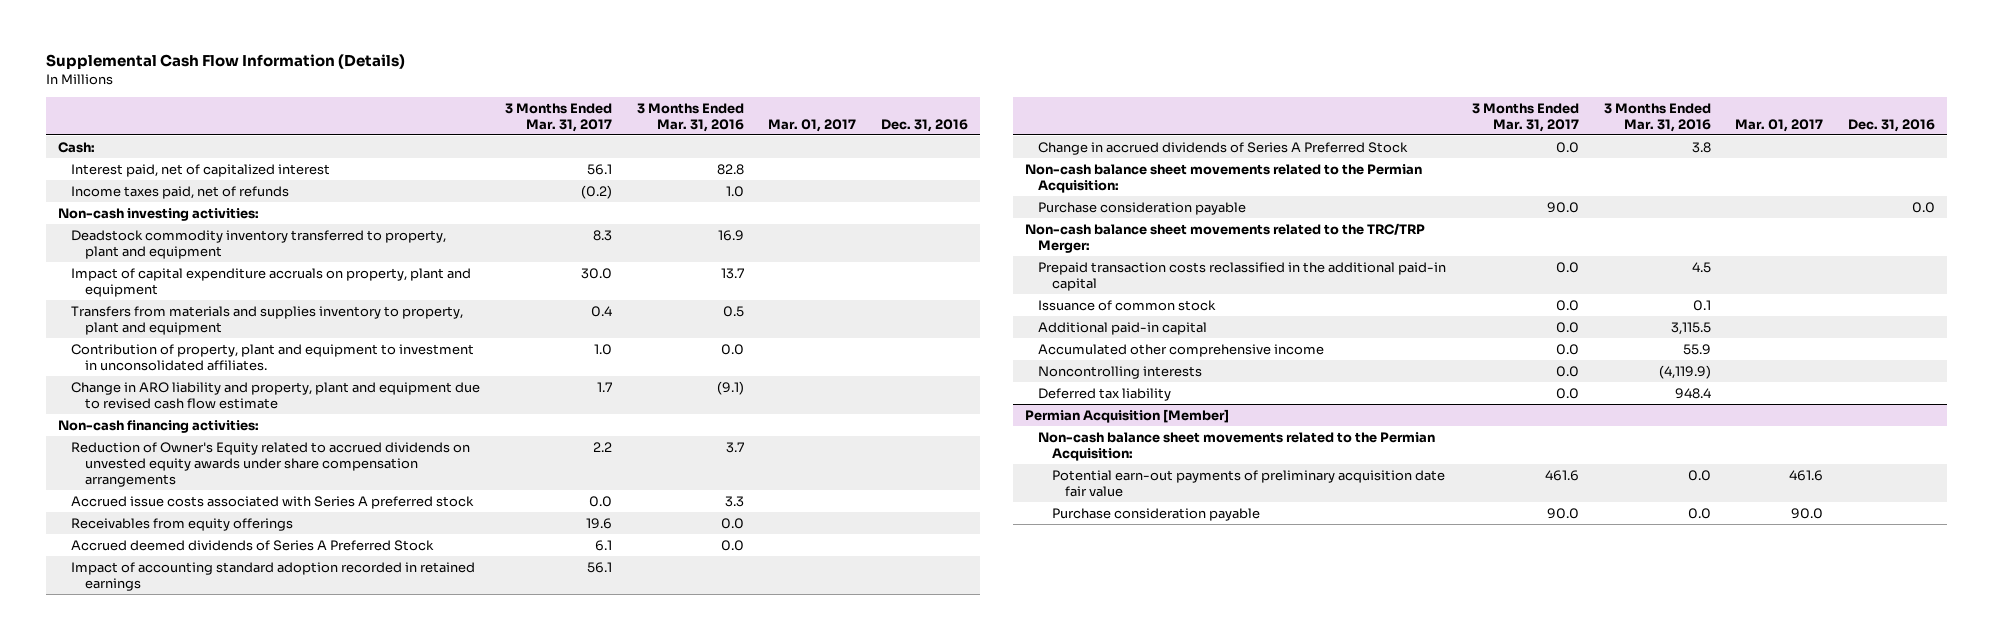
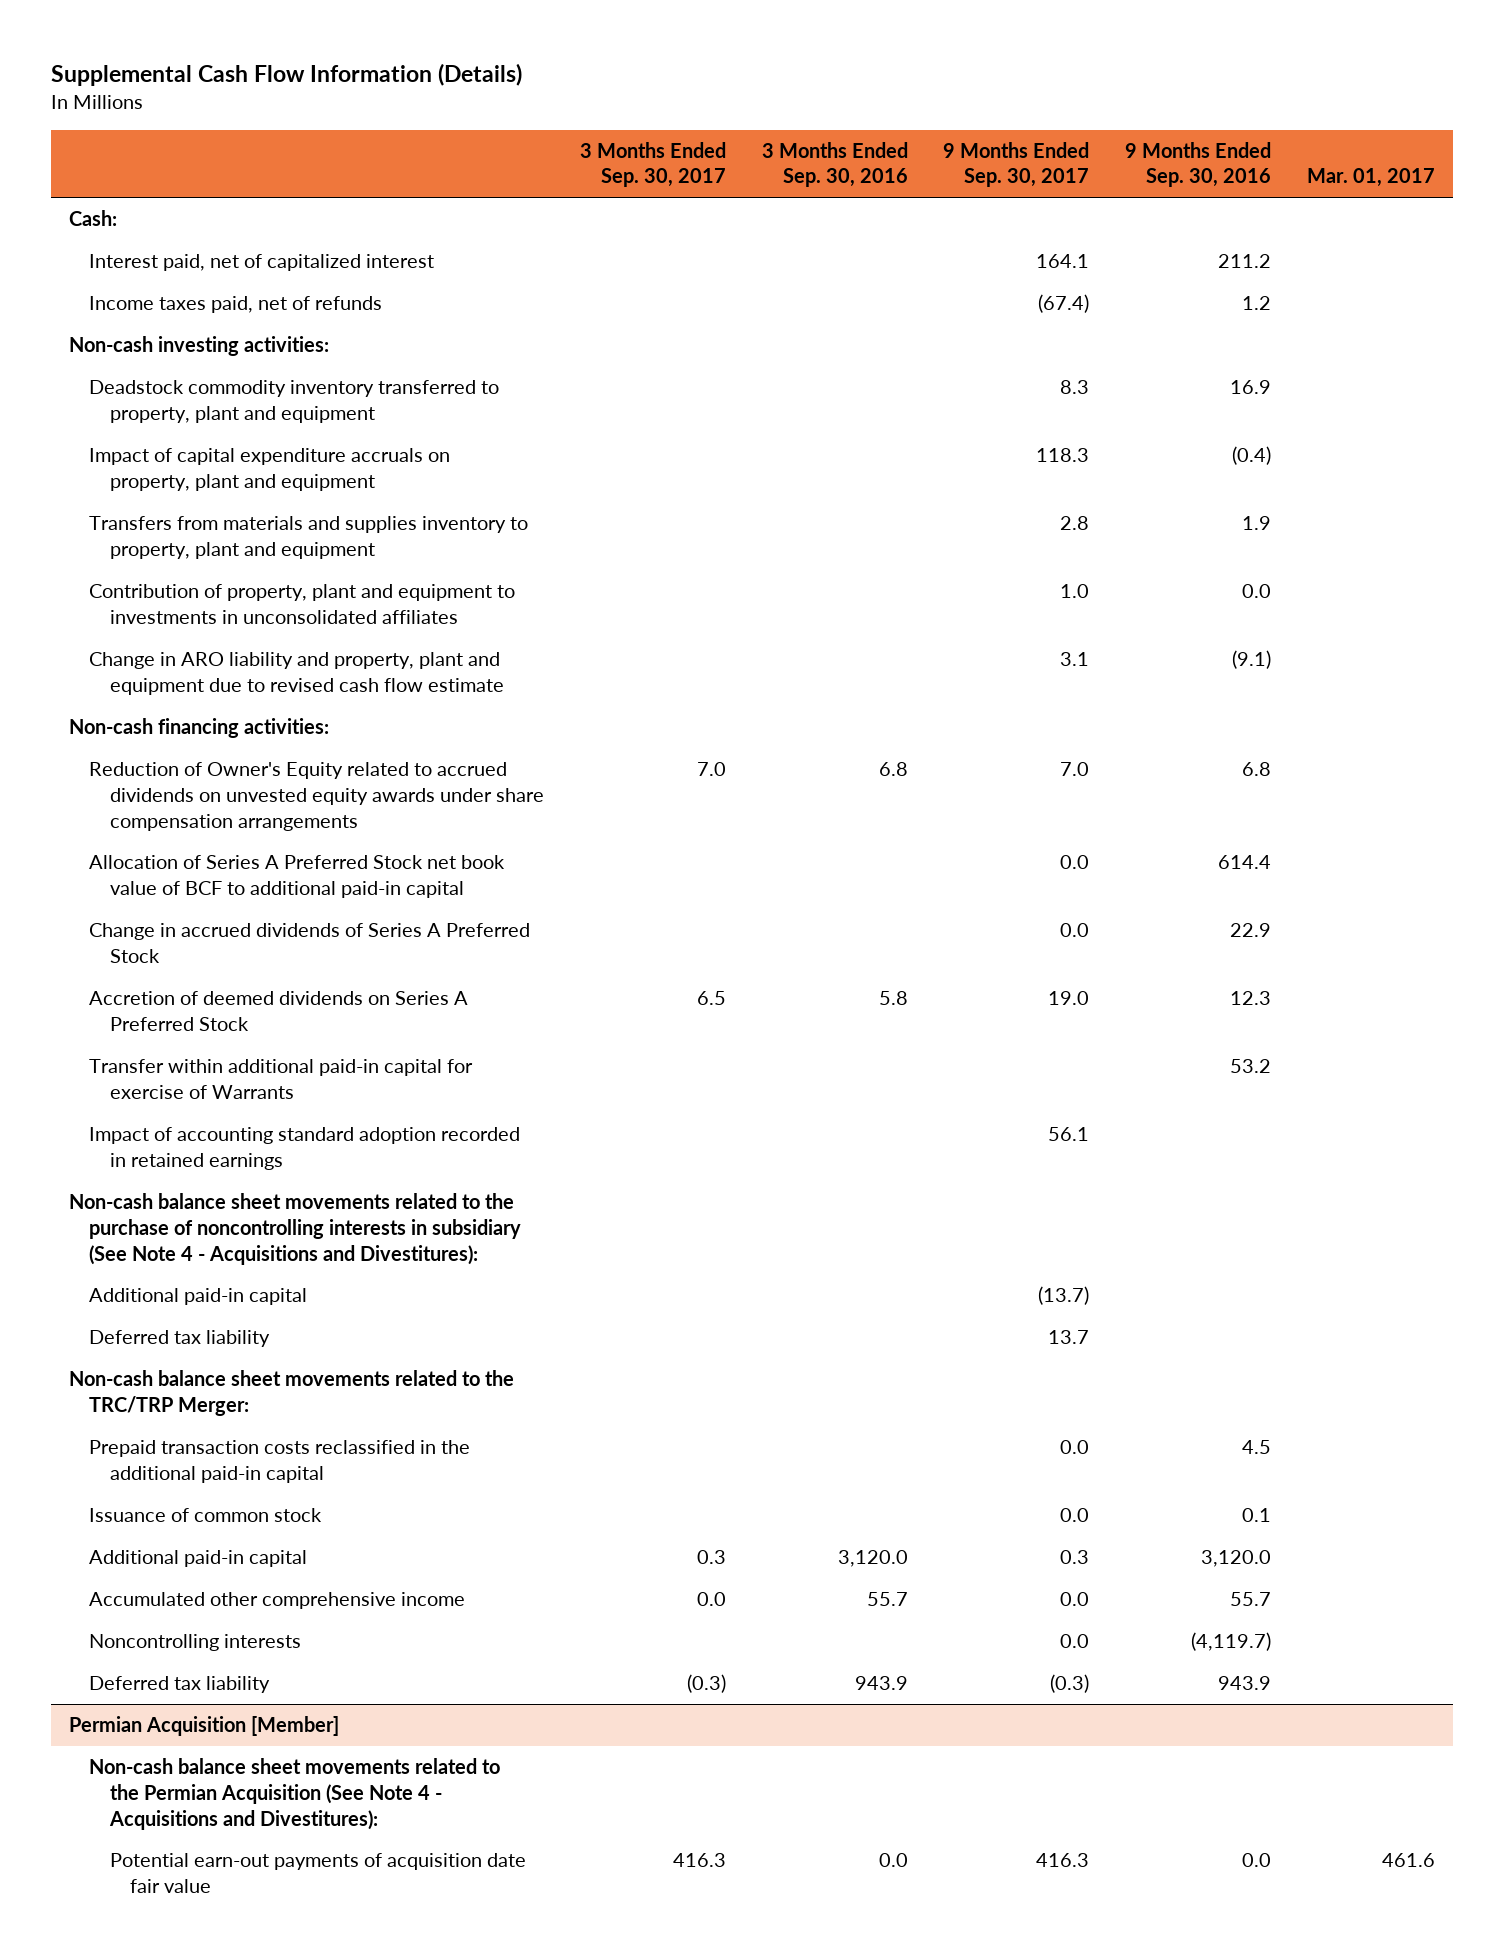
- | 3 Months Ended Mar. 31, 2017 | 3 Months Ended Mar. 31, 2016 | Mar. 01, 2017 | Dec. 31, 2016
+ | 3 Months Ended Sep. 30, 2017 | 3 Months Ended Sep. 30, 2016 | 9 Months Ended Sep. 30, 2017 | 9 Months Ended Sep. 30, 2016 | Mar. 01, 2017
- Contribution of property, plant and equipment to investment in unconsolidated affiliates. | 1.0 | 0.0 | |
+ Contribution of property, plant and equipment to investments in unconsolidated affiliates | | | 1.0 | 0.0 |
- Accrued issue costs associated with Series A preferred stock | 0.0 | 3.3 | |
- Receivables from equity offerings | 19.6 | 0.0 | |
- Accrued deemed dividends of Series A Preferred Stock | 6.1 | 0.0 | |
+ Allocation of Series A Preferred Stock net book value of BCF to additional paid-in capital | | | 0.0 | 614.4 |
- Non-cash balance sheet movements related to the Permian Acquisition:
- Purchase consideration payable | 90.0 | | | 0.0
+ Accretion of deemed dividends on Series A Preferred Stock | 6.5 | 5.8 | 19.0 | 12.3 |
+ Transfer within additional paid-in capital for exercise of Warrants | | | | 53.2 |
moved down: Impact of accounting standard adoption recorded in retained earnings | | | 56.1 | |
+ Non-cash balance sheet movements related to the purchase of noncontrolling interests in subsidiary (See Note 4 - Acquisitions and Divestitures):
+ Additional paid-in capital | | | (13.7) | |
+ Deferred tax liability | | | 13.7 | |
@ Permian Acquisition [Member]
- Non-cash balance sheet movements related to the Permian Acquisition:
- Potential earn-out payments of preliminary acquisition date fair value | 461.6 | 0.0 | 461.6 |
- Purchase consideration payable | 90.0 | 0.0 | 90.0 |
+ Non-cash balance sheet movements related to the Permian Acquisition (See Note 4 - Acquisitions and Divestitures):
+ Potential earn-out payments of acquisition date fair value | 416.3 | 0.0 | 416.3 | 0.0 | 461.6

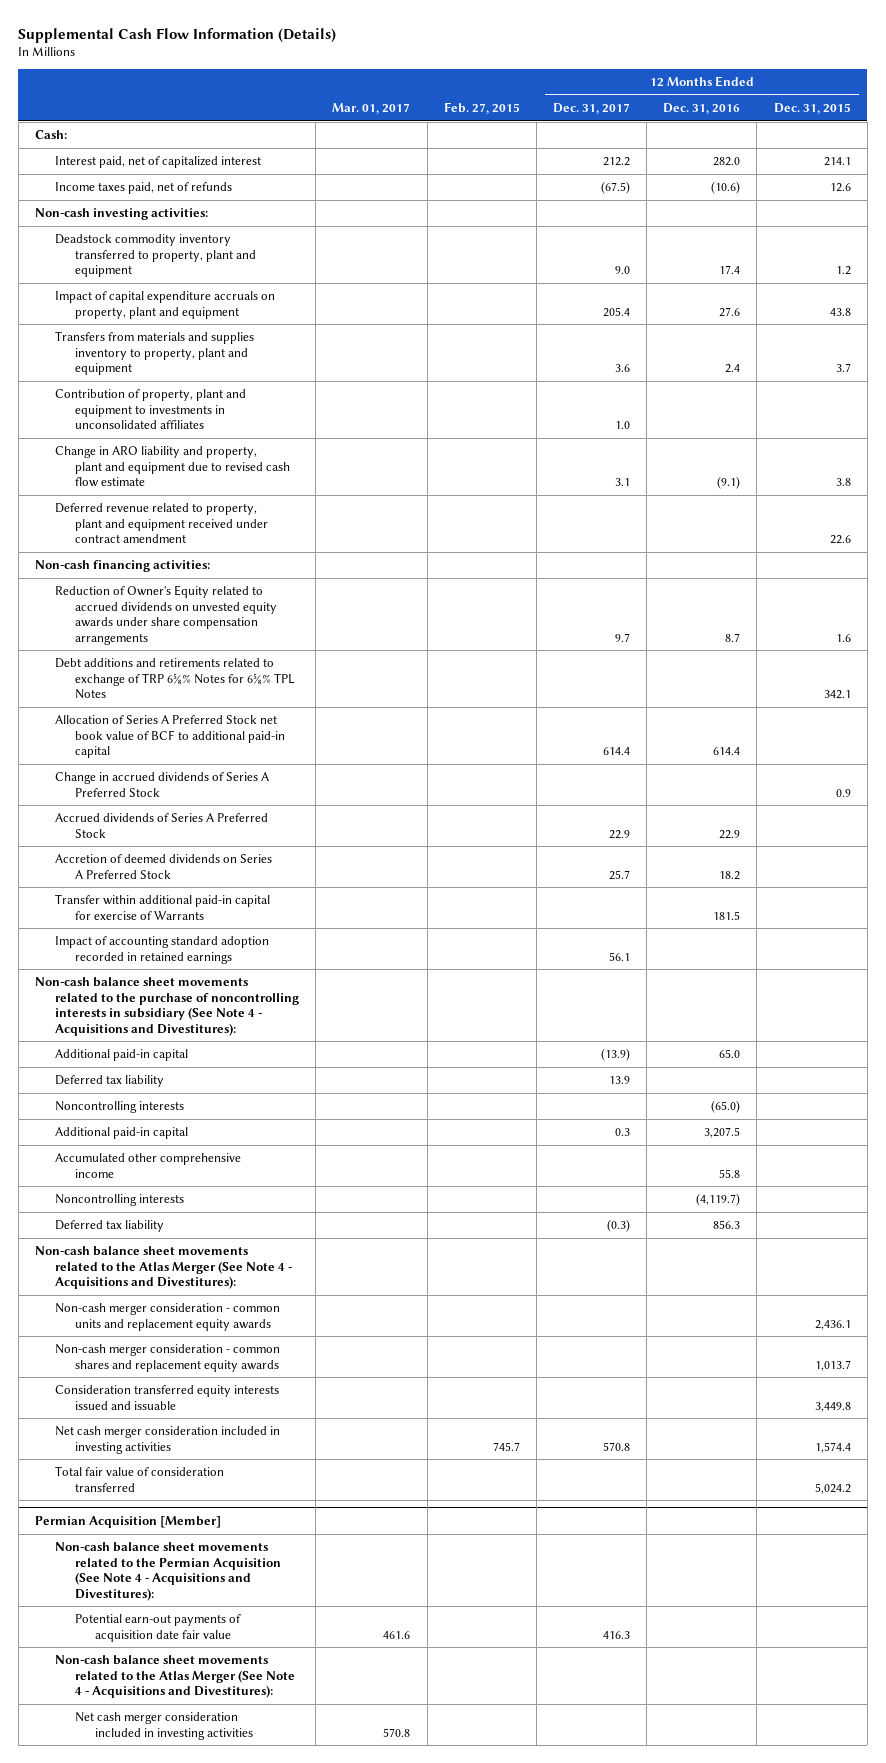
- | 3 Months Ended Sep. 30, 2017 | 3 Months Ended Sep. 30, 2016 | 9 Months Ended Sep. 30, 2017 | 9 Months Ended Sep. 30, 2016 | Mar. 01, 2017
+ | Mar. 01, 2017 | Feb. 27, 2015 | 12 Months Ended Dec. 31, 2017 | 12 Months Ended Dec. 31, 2016 | 12 Months Ended Dec. 31, 2015
+ Deferred revenue related to property, plant and equipment received under contract amendment | | | | | 22.6
+ Debt additions and retirements related to exchange of TRP 6⅝% Notes for 6⅝% TPL Notes | | | | | 342.1
+ Accrued dividends of Series A Preferred Stock | | | 22.9 | 22.9 |
- Non-cash balance sheet movements related to the TRC/TRP Merger:
- Prepaid transaction costs reclassified in the additional paid-in capital | | | 0.0 | 4.5 |
- Issuance of common stock | | | 0.0 | 0.1 |
+ Noncontrolling interests | | | | (65.0) |
+ Non-cash balance sheet movements related to the Atlas Merger (See Note 4 - Acquisitions and Divestitures):
+ Non-cash merger consideration - common units and replacement equity awards | | | | | 2,436.1
+ Non-cash merger consideration - common shares and replacement equity awards | | | | | 1,013.7
+ Consideration transferred equity interests issued and issuable | | | | | 3,449.8
+ Net cash merger consideration included in investing activities | | 745.7 | 570.8 | | 1,574.4
+ Total fair value of consideration transferred | | | | | 5,024.2
@ Permian Acquisition [Member]
+ Non-cash balance sheet movements related to the Atlas Merger (See Note 4 - Acquisitions and Divestitures):
+ Net cash merger consideration included in investing activities | 570.8 | | | |

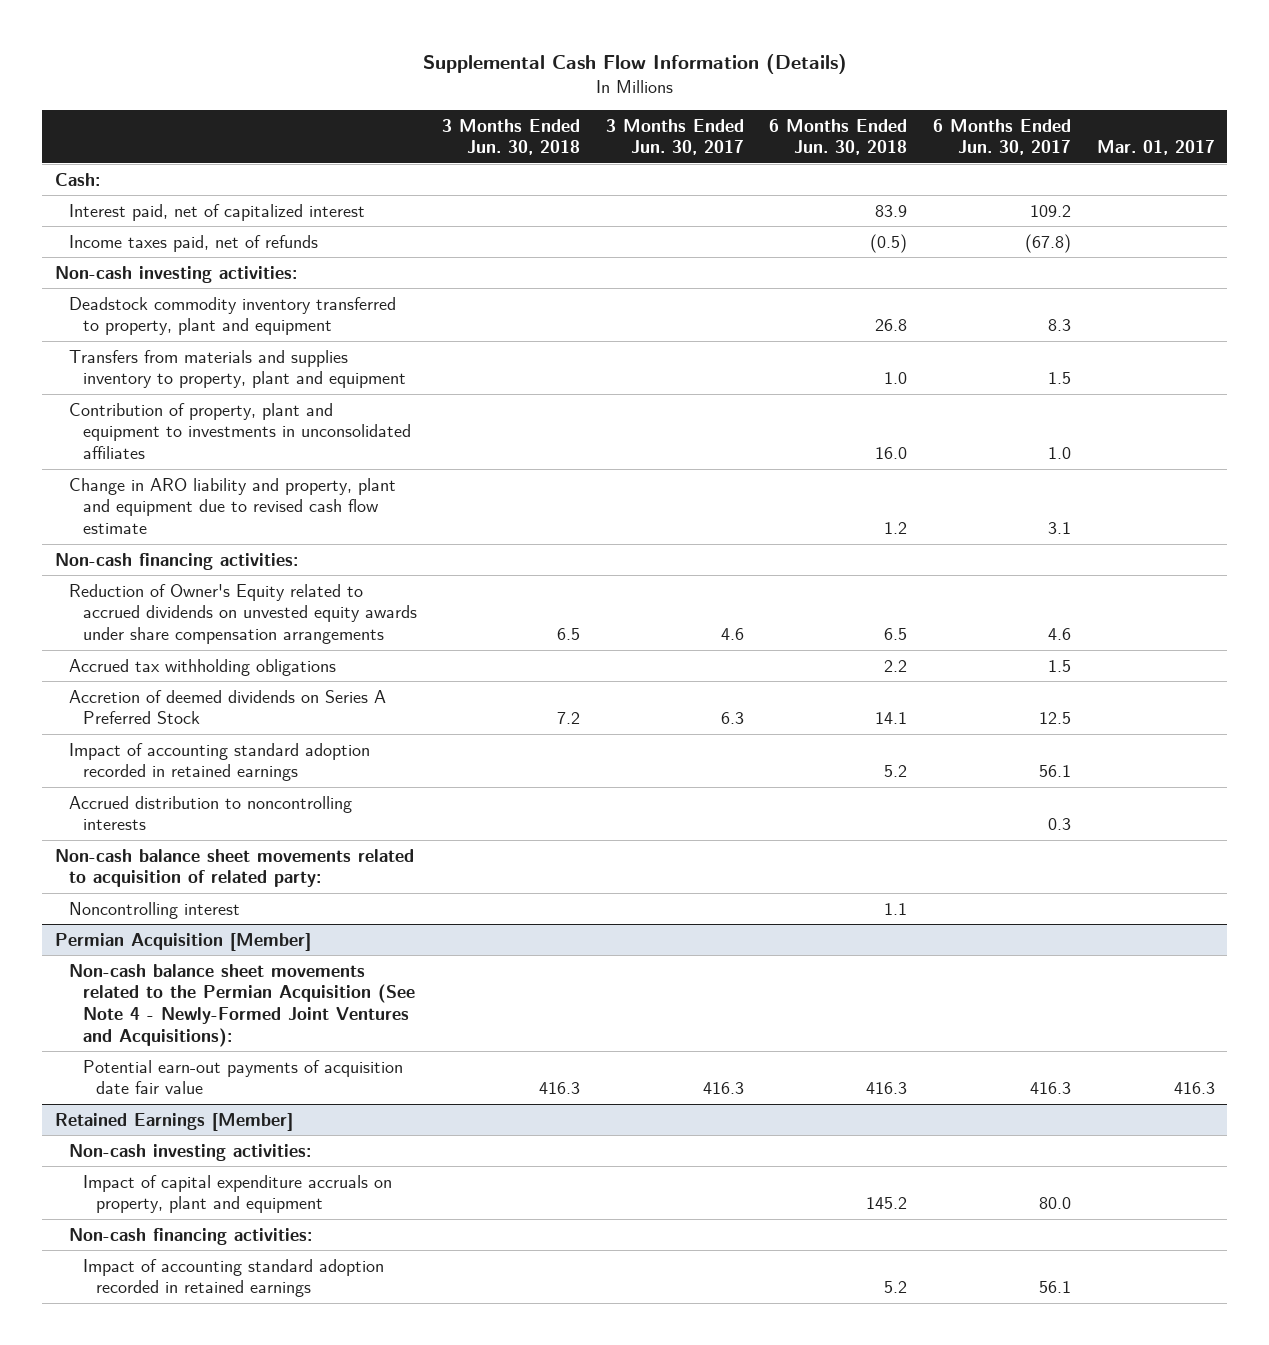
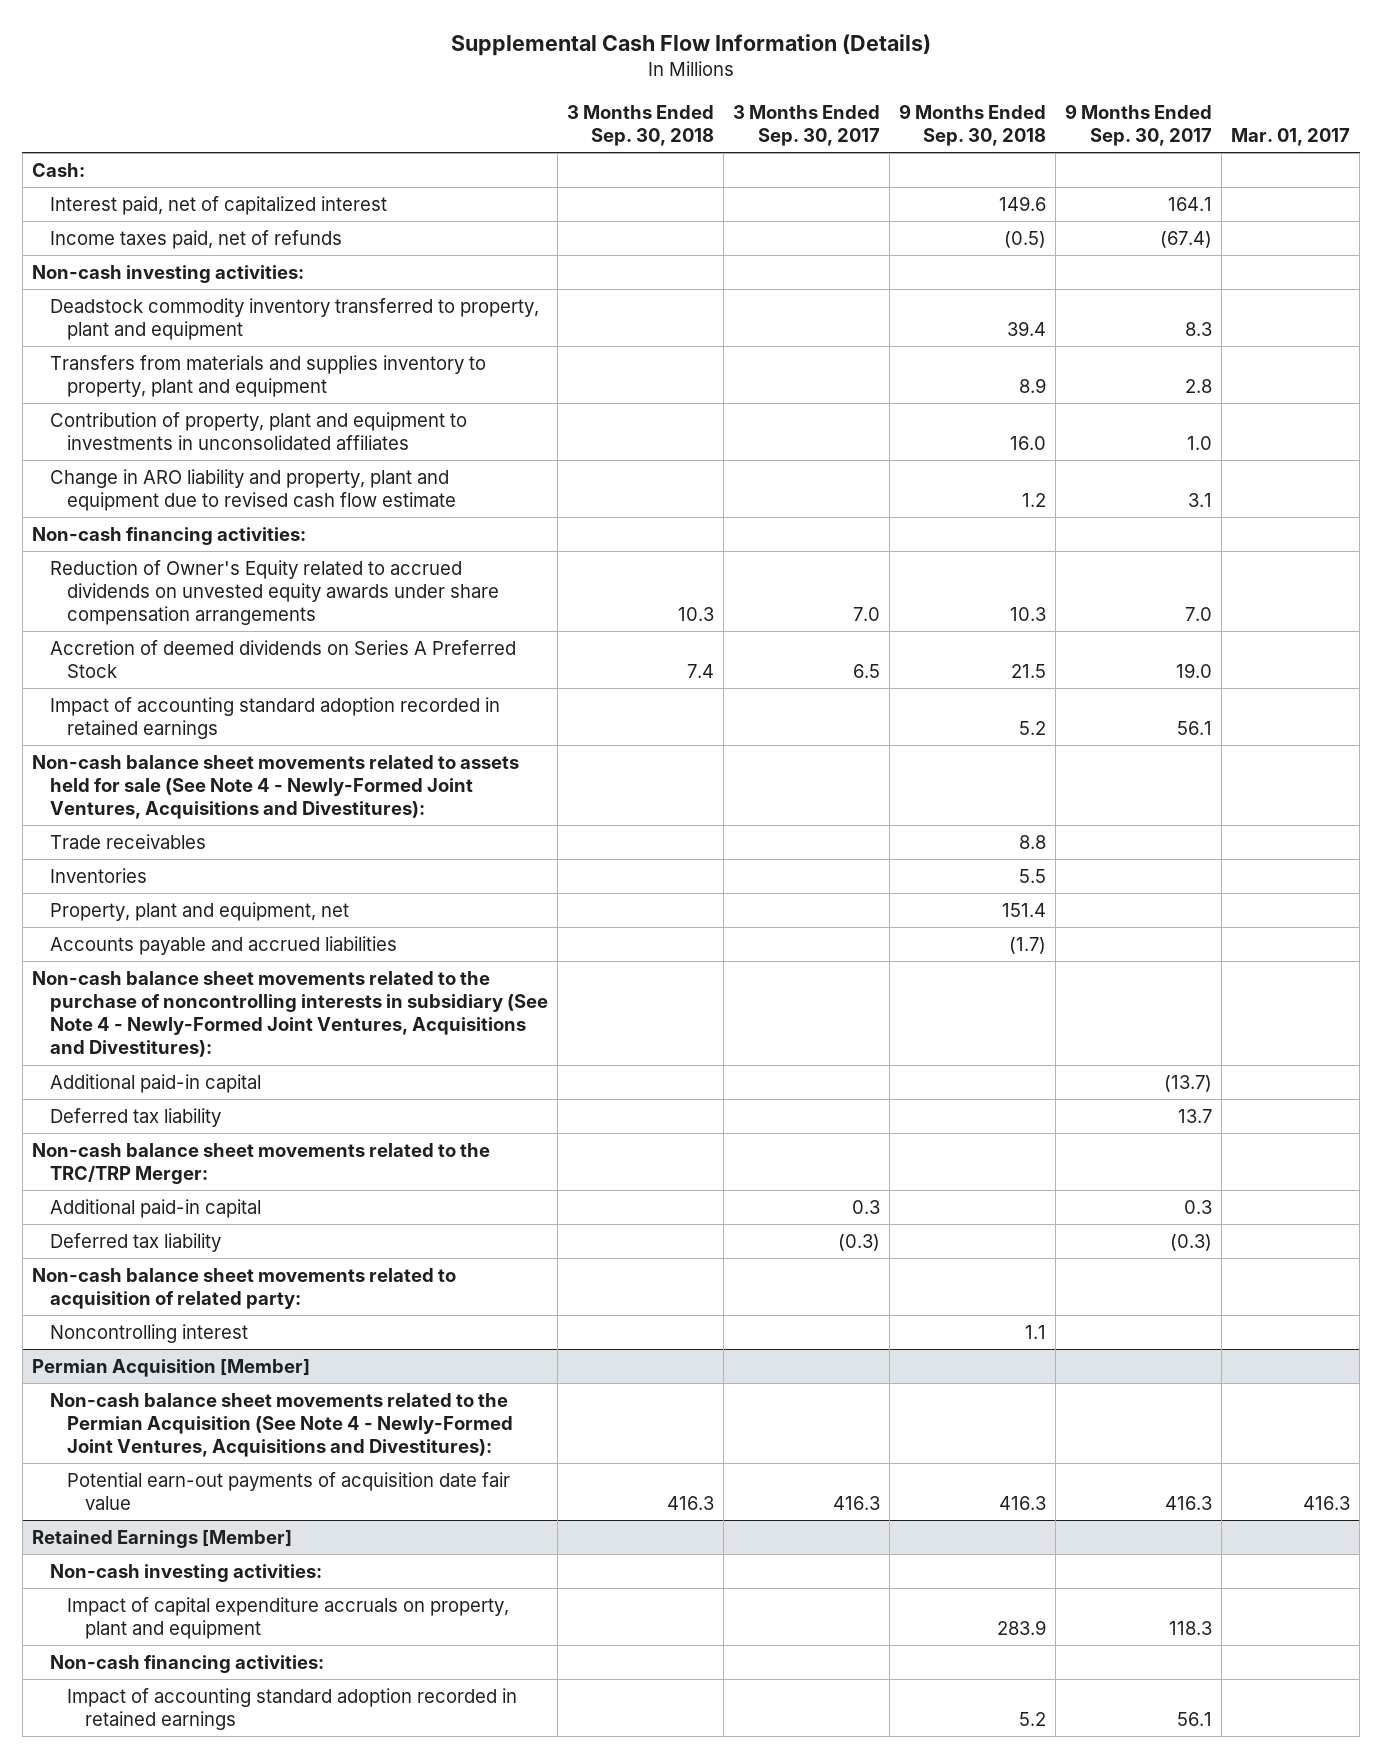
- | 3 Months Ended Jun. 30, 2018 | 3 Months Ended Jun. 30, 2017 | 6 Months Ended Jun. 30, 2018 | 6 Months Ended Jun. 30, 2017 | Mar. 01, 2017
+ | 3 Months Ended Sep. 30, 2018 | 3 Months Ended Sep. 30, 2017 | 9 Months Ended Sep. 30, 2018 | 9 Months Ended Sep. 30, 2017 | Mar. 01, 2017
- Accrued tax withholding obligations | | | 2.2 | 1.5 |
- Accrued distribution to noncontrolling interests | | | | 0.3 |
+ Non-cash balance sheet movements related to assets held for sale (See Note 4 - Newly-Formed Joint Ventures, Acquisitions and Divestitures):
+ Trade receivables | | | 8.8 | |
+ Inventories | | | 5.5 | |
+ Property, plant and equipment, net | | | 151.4 | |
+ Accounts payable and accrued liabilities | | | (1.7) | |
+ Non-cash balance sheet movements related to the purchase of noncontrolling interests in subsidiary (See Note 4 - Newly-Formed Joint Ventures, Acquisitions and Divestitures):
+ Additional paid-in capital | | | | (13.7) |
+ Deferred tax liability | | | | 13.7 |
+ Non-cash balance sheet movements related to the TRC/TRP Merger:
+ Additional paid-in capital | | 0.3 | | 0.3 |
+ Deferred tax liability | | (0.3) | | (0.3) |
@ Permian Acquisition [Member]
- Non-cash balance sheet movements related to the Permian Acquisition (See Note 4 - Newly-Formed Joint Ventures and Acquisitions):
+ Non-cash balance sheet movements related to the Permian Acquisition (See Note 4 - Newly-Formed Joint Ventures, Acquisitions and Divestitures):

